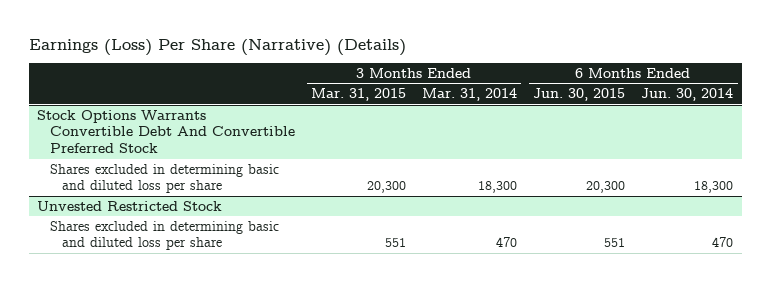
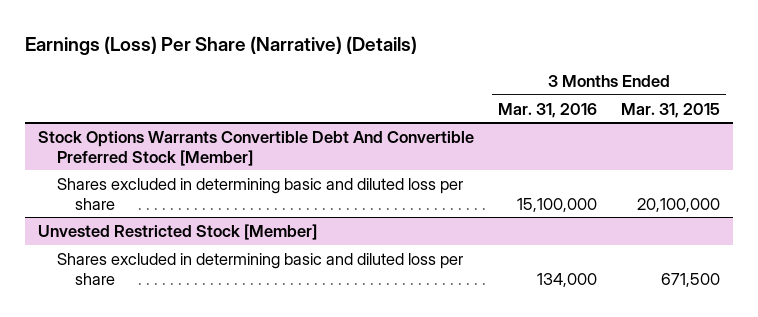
- | 3 Months Ended Mar. 31, 2015 | 3 Months Ended Mar. 31, 2014 | 6 Months Ended Jun. 30, 2015 | 6 Months Ended Jun. 30, 2014
+ | 3 Months Ended Mar. 31, 2016 | 3 Months Ended Mar. 31, 2015
- Stock Options Warrants Convertible Debt And Convertible Preferred Stock
- Shares excluded in determining basic and diluted loss per share | 20,300 | 18,300 | 20,300 | 18,300
- Unvested Restricted Stock
- Shares excluded in determining basic and diluted loss per share | 551 | 470 | 551 | 470
+ Stock Options Warrants Convertible Debt And Convertible Preferred Stock [Member]
+ Shares excluded in determining basic and diluted loss per share | 15,100,000 | 20,100,000
+ Unvested Restricted Stock [Member]
+ Shares excluded in determining basic and diluted loss per share | 134,000 | 671,500

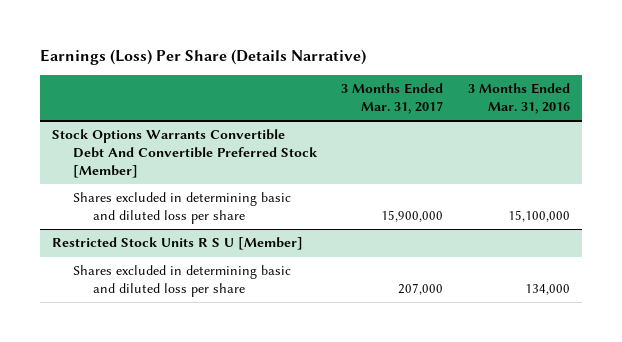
- Earnings (Loss) Per Share (Narrative) (Details)
+ Earnings (Loss) Per Share (Details Narrative)
- | 3 Months Ended Mar. 31, 2016 | 3 Months Ended Mar. 31, 2015
+ | 3 Months Ended Mar. 31, 2017 | 3 Months Ended Mar. 31, 2016
- Unvested Restricted Stock [Member]
+ Restricted Stock Units R S U [Member]

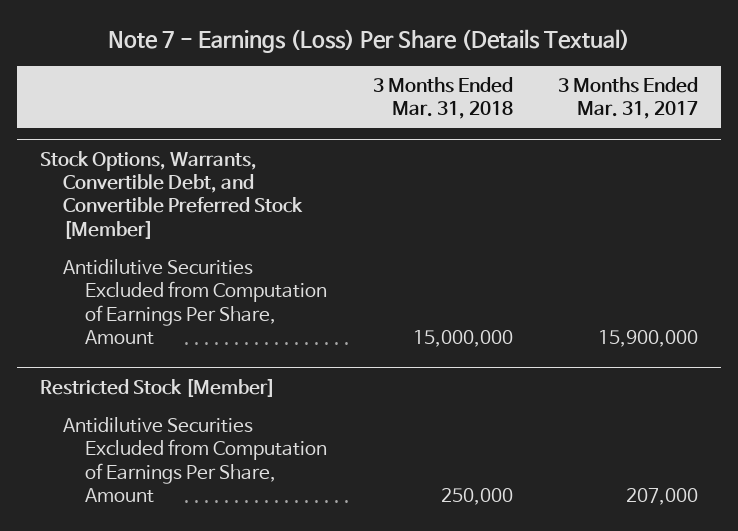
- Earnings (Loss) Per Share (Details Narrative)
+ Note 7 - Earnings (Loss) Per Share (Details Textual)
- | 3 Months Ended Mar. 31, 2017 | 3 Months Ended Mar. 31, 2016
+ | 3 Months Ended Mar. 31, 2018 | 3 Months Ended Mar. 31, 2017
- Stock Options Warrants Convertible Debt And Convertible Preferred Stock [Member]
- Shares excluded in determining basic and diluted loss per share | 15,900,000 | 15,100,000
- Restricted Stock Units R S U [Member]
- Shares excluded in determining basic and diluted loss per share | 207,000 | 134,000
+ Stock Options, Warrants, Convertible Debt, and Convertible Preferred Stock [Member]
+ Antidilutive Securities Excluded from Computation of Earnings Per Share, Amount | 15,000,000 | 15,900,000
+ Restricted Stock [Member]
+ Antidilutive Securities Excluded from Computation of Earnings Per Share, Amount | 250,000 | 207,000

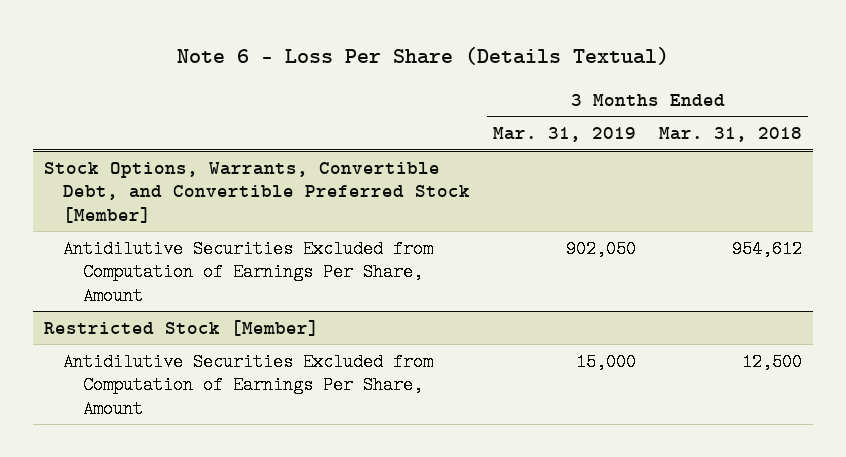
- Note 7 - Earnings (Loss) Per Share (Details Textual)
+ Note 6 - Loss Per Share (Details Textual)
- | 3 Months Ended Mar. 31, 2018 | 3 Months Ended Mar. 31, 2017
+ | 3 Months Ended Mar. 31, 2019 | 3 Months Ended Mar. 31, 2018
@ Stock Options, Warrants, Convertible Debt, and Convertible Preferred Stock [Member]
- Antidilutive Securities Excluded from Computation of Earnings Per Share, Amount | 15,000,000 | 15,900,000
+ Antidilutive Securities Excluded from Computation of Earnings Per Share, Amount | 902,050 | 954,612
@ Restricted Stock [Member]
- Antidilutive Securities Excluded from Computation of Earnings Per Share, Amount | 250,000 | 207,000
+ Antidilutive Securities Excluded from Computation of Earnings Per Share, Amount | 15,000 | 12,500

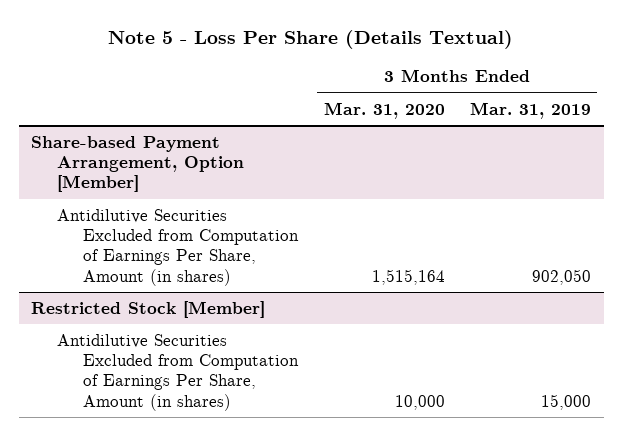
- Note 6 - Loss Per Share (Details Textual)
+ Note 5 - Loss Per Share (Details Textual)
- | 3 Months Ended Mar. 31, 2019 | 3 Months Ended Mar. 31, 2018
+ | 3 Months Ended Mar. 31, 2020 | 3 Months Ended Mar. 31, 2019
- Stock Options, Warrants, Convertible Debt, and Convertible Preferred Stock [Member]
- Antidilutive Securities Excluded from Computation of Earnings Per Share, Amount | 902,050 | 954,612
+ Share-based Payment Arrangement, Option [Member]
+ Antidilutive Securities Excluded from Computation of Earnings Per Share, Amount (in shares) | 1,515,164 | 902,050
@ Restricted Stock [Member]
- Antidilutive Securities Excluded from Computation of Earnings Per Share, Amount | 15,000 | 12,500
+ Antidilutive Securities Excluded from Computation of Earnings Per Share, Amount (in shares) | 10,000 | 15,000

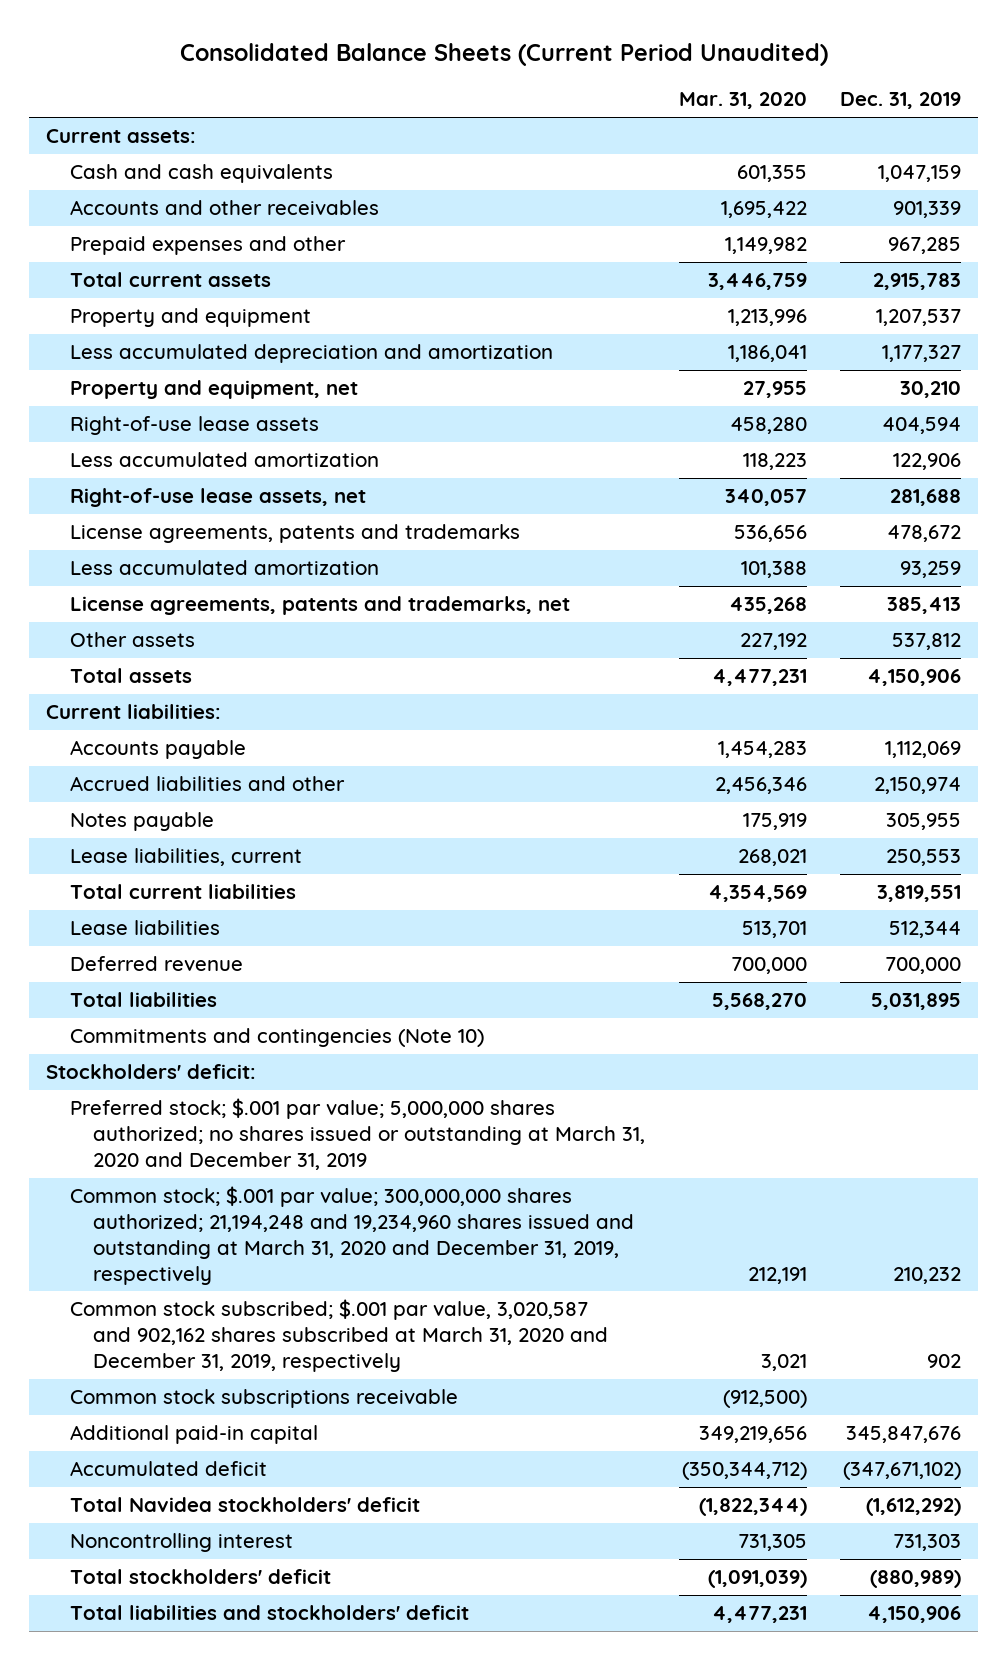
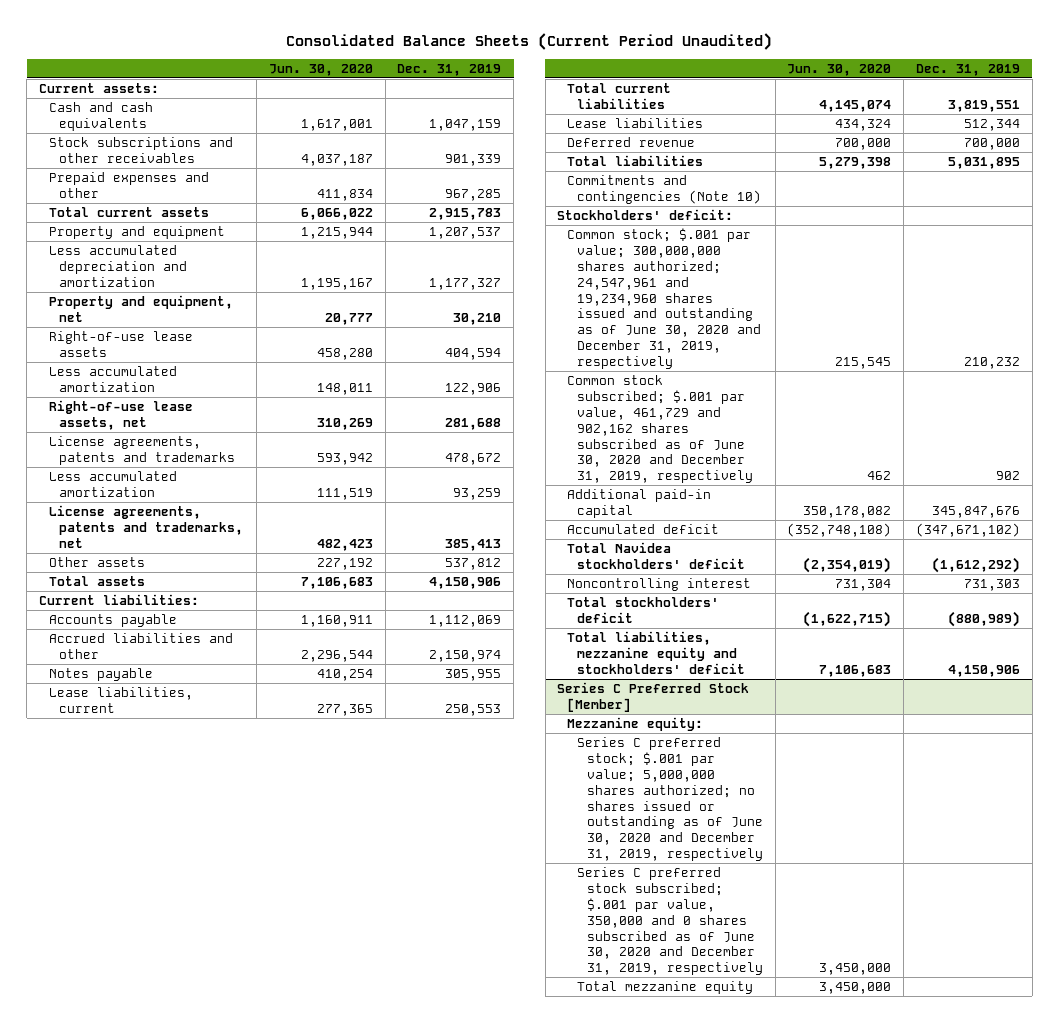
- | Mar. 31, 2020 | Dec. 31, 2019
+ | Jun. 30, 2020 | Dec. 31, 2019
- Accounts and other receivables | 1,695,422 | 901,339
+ Stock subscriptions and other receivables | 4,037,187 | 901,339
- Preferred stock; $.001 par value; 5,000,000 shares authorized; no shares issued or outstanding at March 31, 2020 and December 31, 2019
- Common stock; $.001 par value; 300,000,000 shares authorized; 21,194,248 and 19,234,960 shares issued and outstanding at March 31, 2020 and December 31, 2019, respectively | 212,191 | 210,232
- Common stock subscribed; $.001 par value, 3,020,587 and 902,162 shares subscribed at March 31, 2020 and December 31, 2019, respectively | 3,021 | 902
- Common stock subscriptions receivable | (912,500) |
+ Common stock; $.001 par value; 300,000,000 shares authorized; 24,547,961 and 19,234,960 shares issued and outstanding as of June 30, 2020 and December 31, 2019, respectively | 215,545 | 210,232
+ Common stock subscribed; $.001 par value, 461,729 and 902,162 shares subscribed as of June 30, 2020 and December 31, 2019, respectively | 462 | 902
- Total liabilities and stockholders' deficit | 4,477,231 | 4,150,906
+ Total liabilities, mezzanine equity and stockholders' deficit | 7,106,683 | 4,150,906
+ Series C Preferred Stock [Member]
+ Mezzanine equity:
+ Series C preferred stock; $.001 par value; 5,000,000 shares authorized; no shares issued or outstanding as of June 30, 2020 and December 31, 2019, respectively
+ Series C preferred stock subscribed; $.001 par value, 350,000 and 0 shares subscribed as of June 30, 2020 and December 31, 2019, respectively | 3,450,000 |
+ Total mezzanine equity | 3,450,000 |

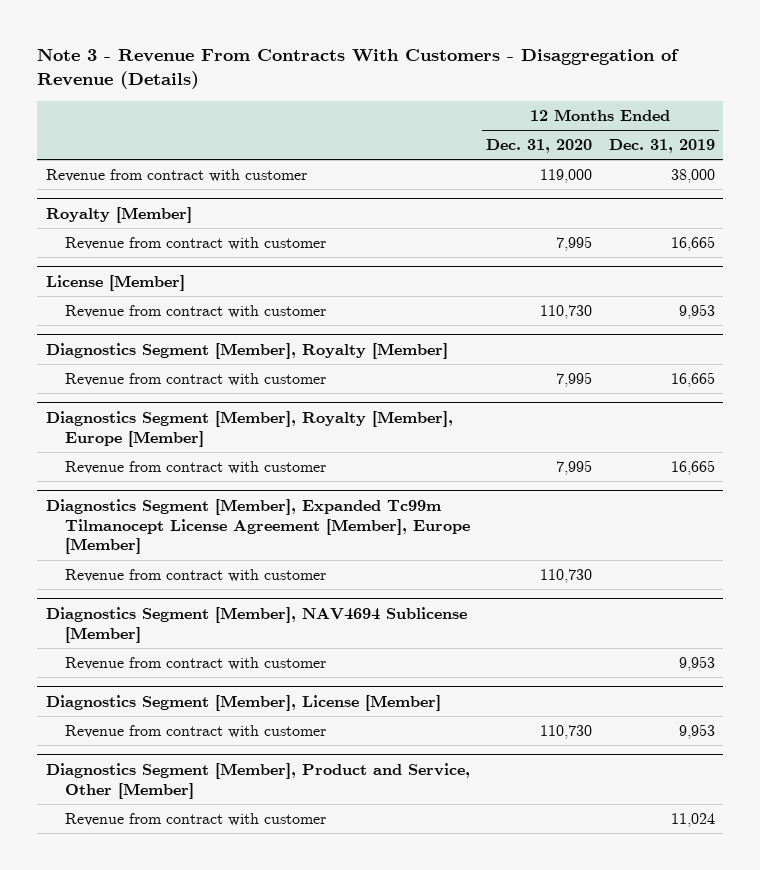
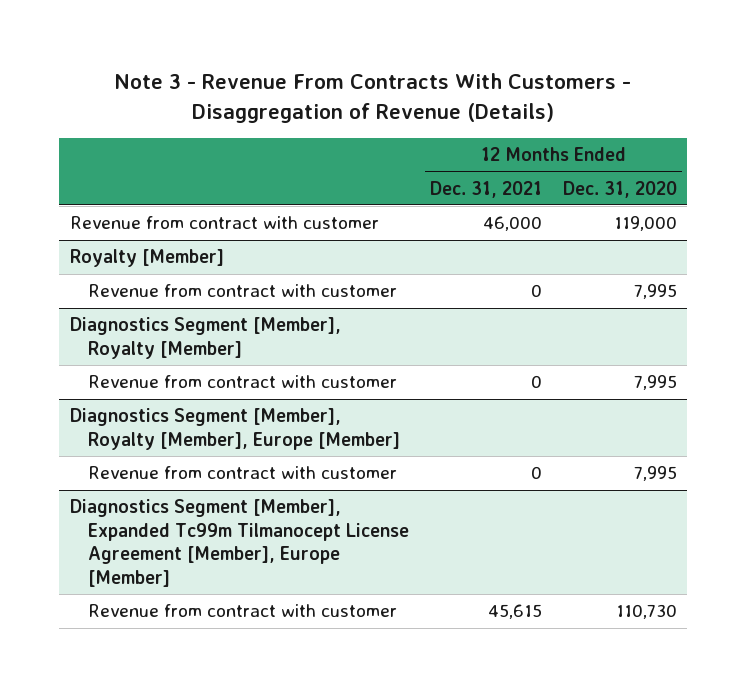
- | 12 Months Ended Dec. 31, 2020 | 12 Months Ended Dec. 31, 2019
+ | 12 Months Ended Dec. 31, 2021 | 12 Months Ended Dec. 31, 2020
- License [Member]
- Revenue from contract with customer | 110,730 | 9,953
- Diagnostics Segment [Member], NAV4694 Sublicense [Member]
- Revenue from contract with customer | | 9,953
- Diagnostics Segment [Member], License [Member]
- Revenue from contract with customer | 110,730 | 9,953
- Diagnostics Segment [Member], Product and Service, Other [Member]
- Revenue from contract with customer | | 11,024

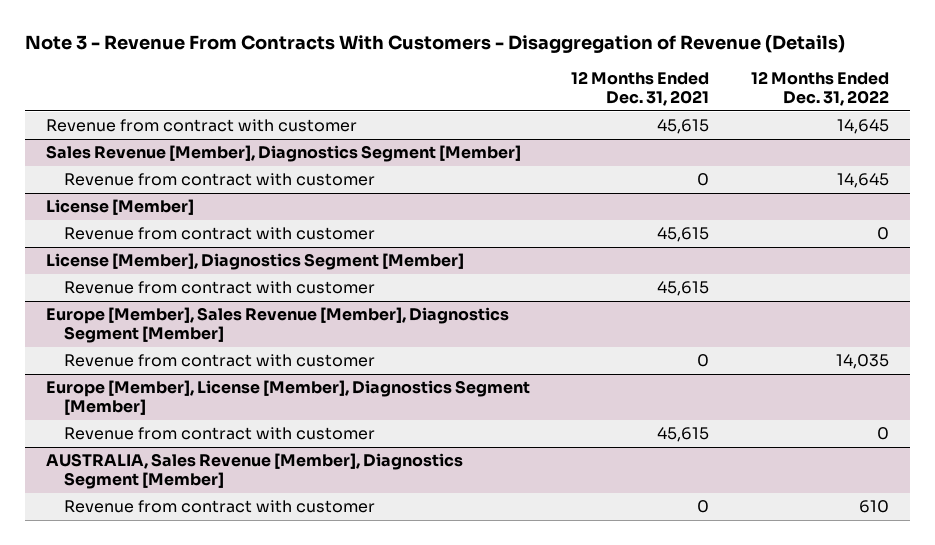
- | 12 Months Ended Dec. 31, 2021 | 12 Months Ended Dec. 31, 2020
+ | 12 Months Ended Dec. 31, 2021 | 12 Months Ended Dec. 31, 2022
- Revenue from contract with customer | 46,000 | 119,000
- Royalty [Member]
- Revenue from contract with customer | 0 | 7,995
- Diagnostics Segment [Member], Royalty [Member]
+ Revenue from contract with customer | 45,615 | 14,645
+ Sales Revenue [Member], Diagnostics Segment [Member]
- Diagnostics Segment [Member], Royalty [Member], Europe [Member]
+ License [Member]
+ Revenue from contract with customer | 45,615 | 0
+ License [Member], Diagnostics Segment [Member]
+ Revenue from contract with customer | 45,615 |
+ Europe [Member], Sales Revenue [Member], Diagnostics Segment [Member]
- Diagnostics Segment [Member], Expanded Tc99m Tilmanocept License Agreement [Member], Europe [Member]
+ Europe [Member], License [Member], Diagnostics Segment [Member]
+ AUSTRALIA, Sales Revenue [Member], Diagnostics Segment [Member]
+ Revenue from contract with customer | 0 | 610

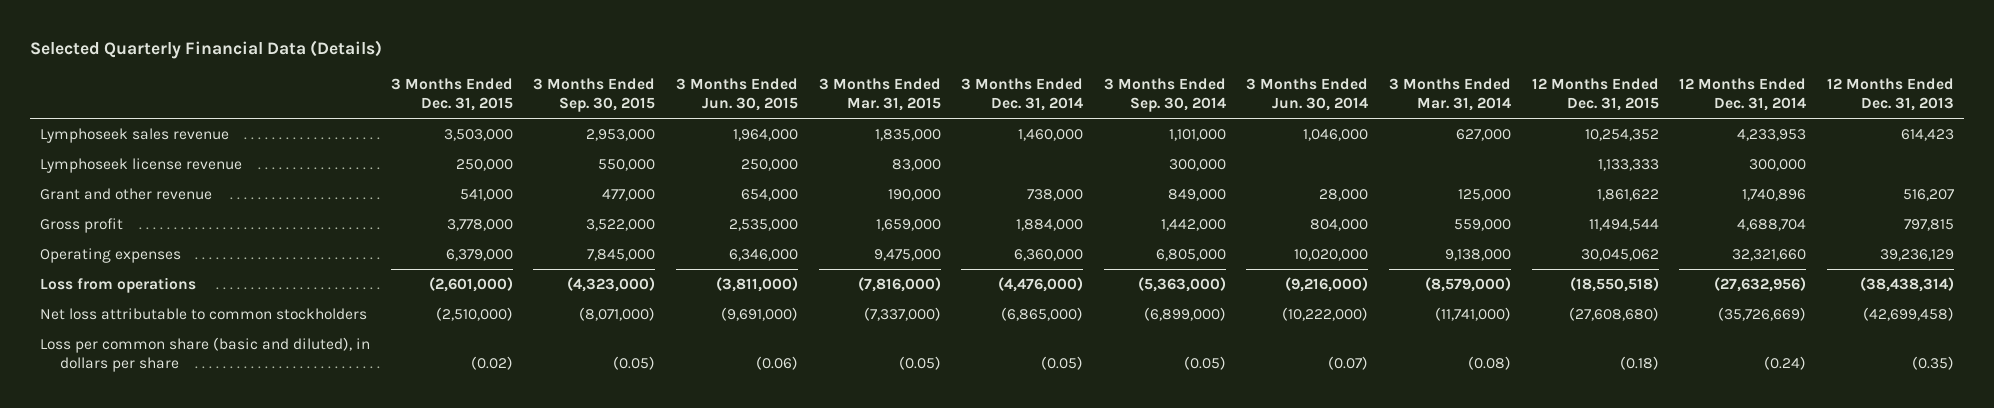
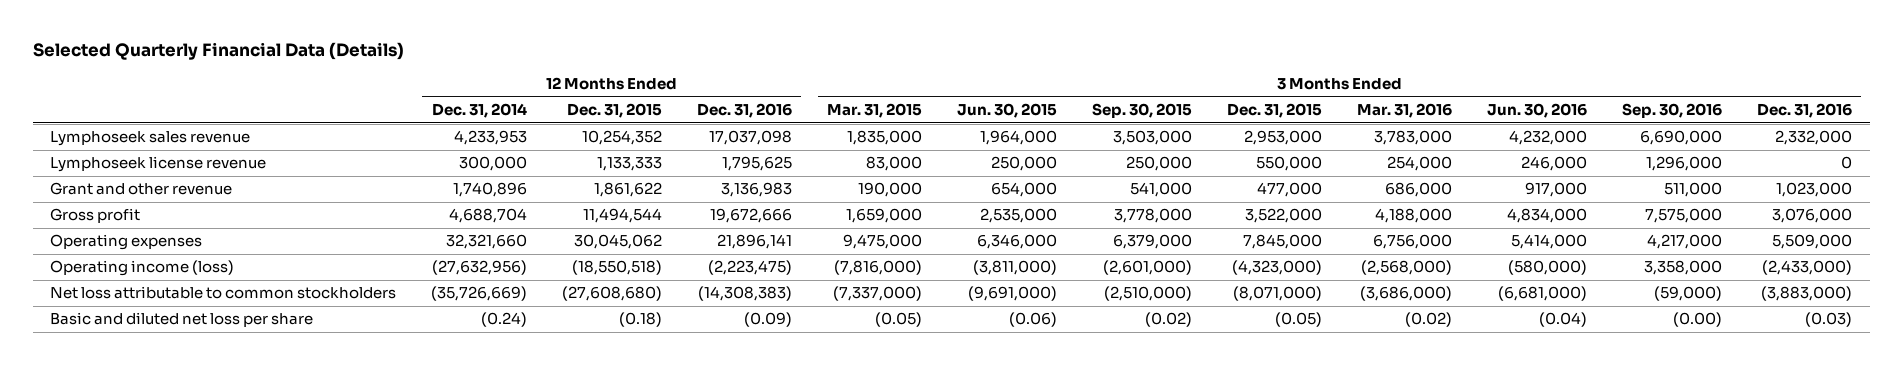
- | 3 Months Ended Dec. 31, 2015 | 3 Months Ended Sep. 30, 2015 | 3 Months Ended Jun. 30, 2015 | 3 Months Ended Mar. 31, 2015 | 3 Months Ended Dec. 31, 2014 | 3 Months Ended Sep. 30, 2014 | 3 Months Ended Jun. 30, 2014 | 3 Months Ended Mar. 31, 2014 | 12 Months Ended Dec. 31, 2015 | 12 Months Ended Dec. 31, 2014 | 12 Months Ended Dec. 31, 2013
+ | 12 Months Ended Dec. 31, 2014 | 12 Months Ended Dec. 31, 2015 | 12 Months Ended Dec. 31, 2016 | 3 Months Ended Mar. 31, 2015 | 3 Months Ended Jun. 30, 2015 | 3 Months Ended Sep. 30, 2015 | 3 Months Ended Dec. 31, 2015 | 3 Months Ended Mar. 31, 2016 | 3 Months Ended Jun. 30, 2016 | 3 Months Ended Sep. 30, 2016 | 3 Months Ended Dec. 31, 2016
- Lymphoseek sales revenue | 3,503,000 | 2,953,000 | 1,964,000 | 1,835,000 | 1,460,000 | 1,101,000 | 1,046,000 | 627,000 | 10,254,352 | 4,233,953 | 614,423
- Lymphoseek license revenue | 250,000 | 550,000 | 250,000 | 83,000 | | 300,000 | | | 1,133,333 | 300,000 |
- Grant and other revenue | 541,000 | 477,000 | 654,000 | 190,000 | 738,000 | 849,000 | 28,000 | 125,000 | 1,861,622 | 1,740,896 | 516,207
- Gross profit | 3,778,000 | 3,522,000 | 2,535,000 | 1,659,000 | 1,884,000 | 1,442,000 | 804,000 | 559,000 | 11,494,544 | 4,688,704 | 797,815
- Operating expenses | 6,379,000 | 7,845,000 | 6,346,000 | 9,475,000 | 6,360,000 | 6,805,000 | 10,020,000 | 9,138,000 | 30,045,062 | 32,321,660 | 39,236,129
- Loss from operations | (2,601,000) | (4,323,000) | (3,811,000) | (7,816,000) | (4,476,000) | (5,363,000) | (9,216,000) | (8,579,000) | (18,550,518) | (27,632,956) | (38,438,314)
- Net loss attributable to common stockholders | (2,510,000) | (8,071,000) | (9,691,000) | (7,337,000) | (6,865,000) | (6,899,000) | (10,222,000) | (11,741,000) | (27,608,680) | (35,726,669) | (42,699,458)
- Loss per common share (basic and diluted), in dollars per share | (0.02) | (0.05) | (0.06) | (0.05) | (0.05) | (0.05) | (0.07) | (0.08) | (0.18) | (0.24) | (0.35)
+ Lymphoseek sales revenue | 4,233,953 | 10,254,352 | 17,037,098 | 1,835,000 | 1,964,000 | 3,503,000 | 2,953,000 | 3,783,000 | 4,232,000 | 6,690,000 | 2,332,000
+ Lymphoseek license revenue | 300,000 | 1,133,333 | 1,795,625 | 83,000 | 250,000 | 250,000 | 550,000 | 254,000 | 246,000 | 1,296,000 | 0
+ Grant and other revenue | 1,740,896 | 1,861,622 | 3,136,983 | 190,000 | 654,000 | 541,000 | 477,000 | 686,000 | 917,000 | 511,000 | 1,023,000
+ Gross profit | 4,688,704 | 11,494,544 | 19,672,666 | 1,659,000 | 2,535,000 | 3,778,000 | 3,522,000 | 4,188,000 | 4,834,000 | 7,575,000 | 3,076,000
+ Operating expenses | 32,321,660 | 30,045,062 | 21,896,141 | 9,475,000 | 6,346,000 | 6,379,000 | 7,845,000 | 6,756,000 | 5,414,000 | 4,217,000 | 5,509,000
+ Operating income (loss) | (27,632,956) | (18,550,518) | (2,223,475) | (7,816,000) | (3,811,000) | (2,601,000) | (4,323,000) | (2,568,000) | (580,000) | 3,358,000 | (2,433,000)
+ Net loss attributable to common stockholders | (35,726,669) | (27,608,680) | (14,308,383) | (7,337,000) | (9,691,000) | (2,510,000) | (8,071,000) | (3,686,000) | (6,681,000) | (59,000) | (3,883,000)
+ Basic and diluted net loss per share | (0.24) | (0.18) | (0.09) | (0.05) | (0.06) | (0.02) | (0.05) | (0.02) | (0.04) | (0.00) | (0.03)

